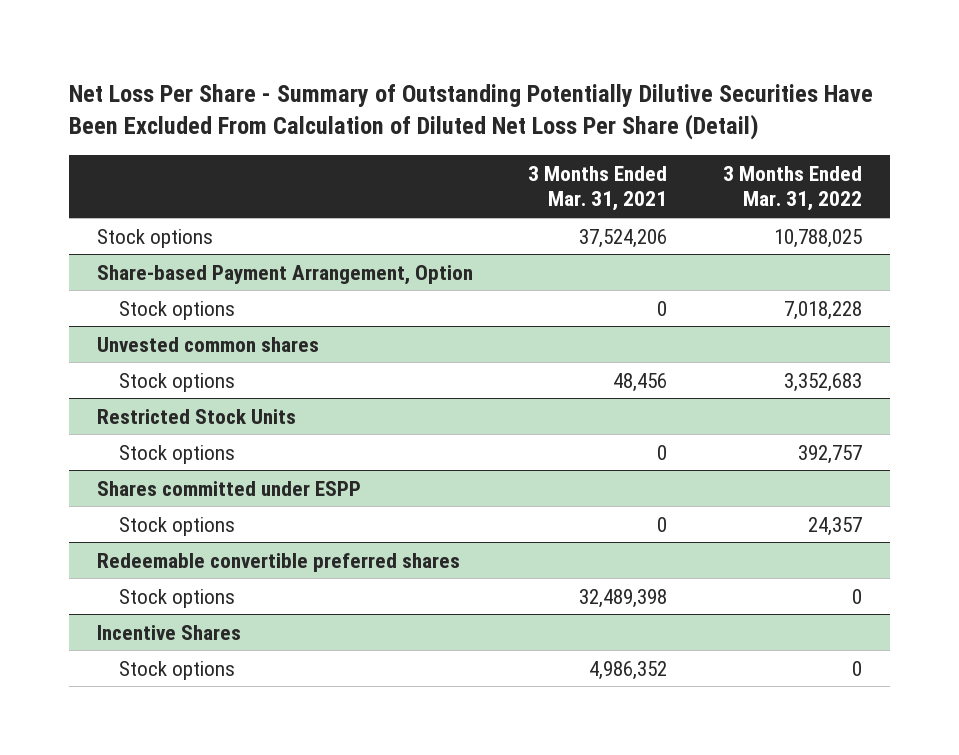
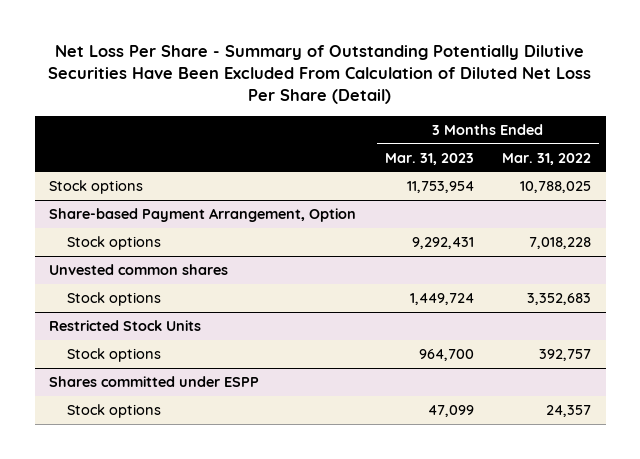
- | 3 Months Ended Mar. 31, 2021 | 3 Months Ended Mar. 31, 2022
+ | 3 Months Ended Mar. 31, 2023 | 3 Months Ended Mar. 31, 2022
- Redeemable convertible preferred shares
- Stock options | 32,489,398 | 0
- Incentive Shares
- Stock options | 4,986,352 | 0

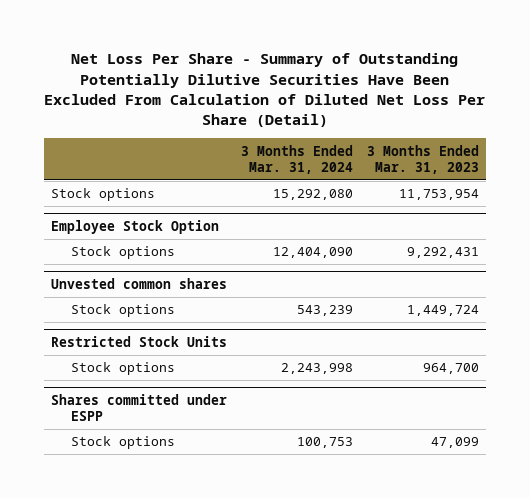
- | 3 Months Ended Mar. 31, 2023 | 3 Months Ended Mar. 31, 2022
+ | 3 Months Ended Mar. 31, 2024 | 3 Months Ended Mar. 31, 2023
- Share-based Payment Arrangement, Option
+ Employee Stock Option

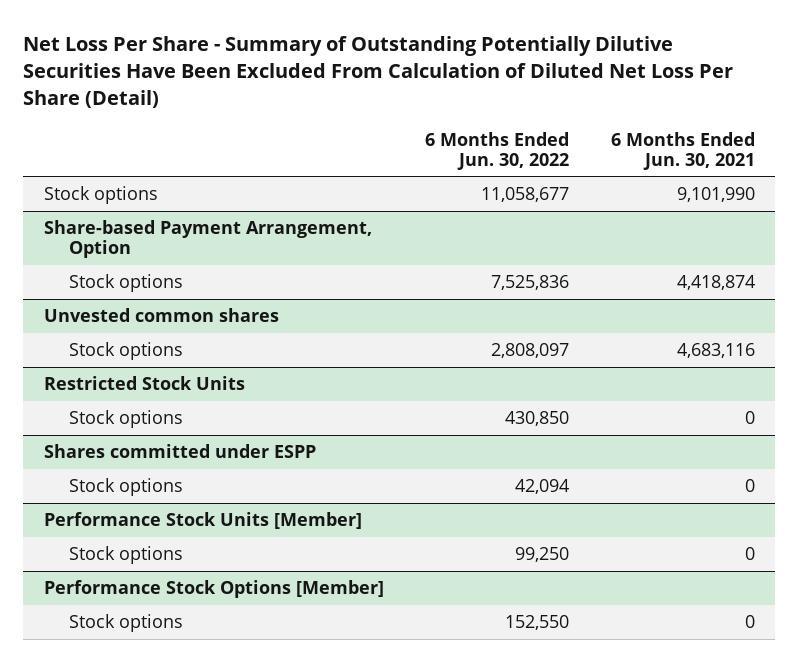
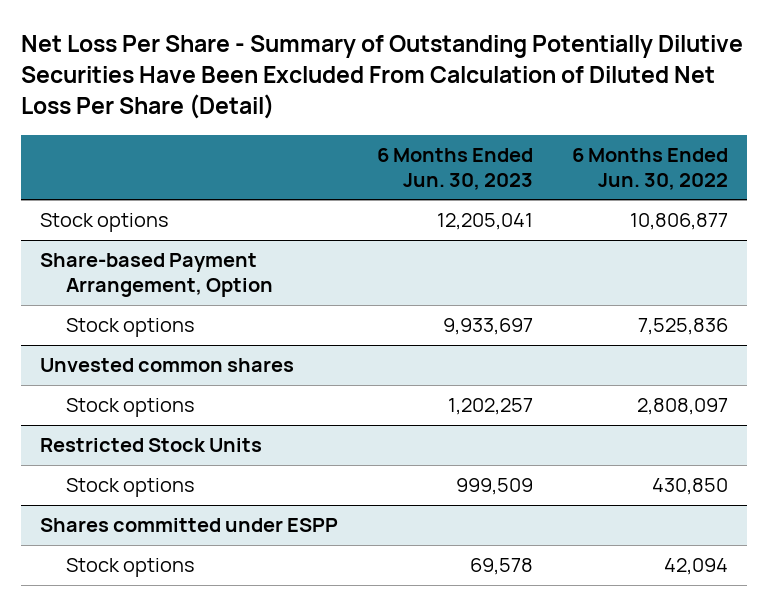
- | 6 Months Ended Jun. 30, 2022 | 6 Months Ended Jun. 30, 2021
+ | 6 Months Ended Jun. 30, 2023 | 6 Months Ended Jun. 30, 2022
- Stock options | 11,058,677 | 9,101,990
+ Stock options | 12,205,041 | 10,806,877
- Performance Stock Units [Member]
- Stock options | 99,250 | 0
- Performance Stock Options [Member]
- Stock options | 152,550 | 0

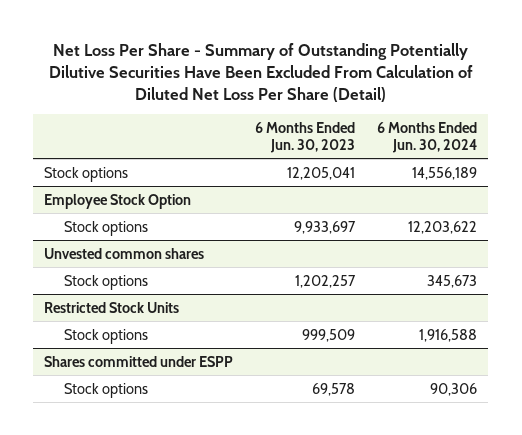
- | 6 Months Ended Jun. 30, 2023 | 6 Months Ended Jun. 30, 2022
+ | 6 Months Ended Jun. 30, 2023 | 6 Months Ended Jun. 30, 2024
- Share-based Payment Arrangement, Option
+ Employee Stock Option

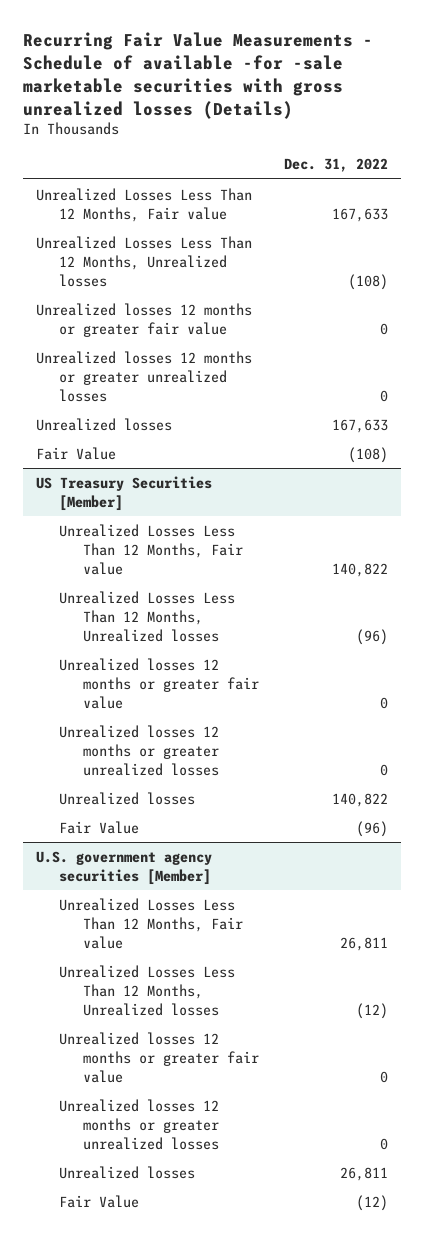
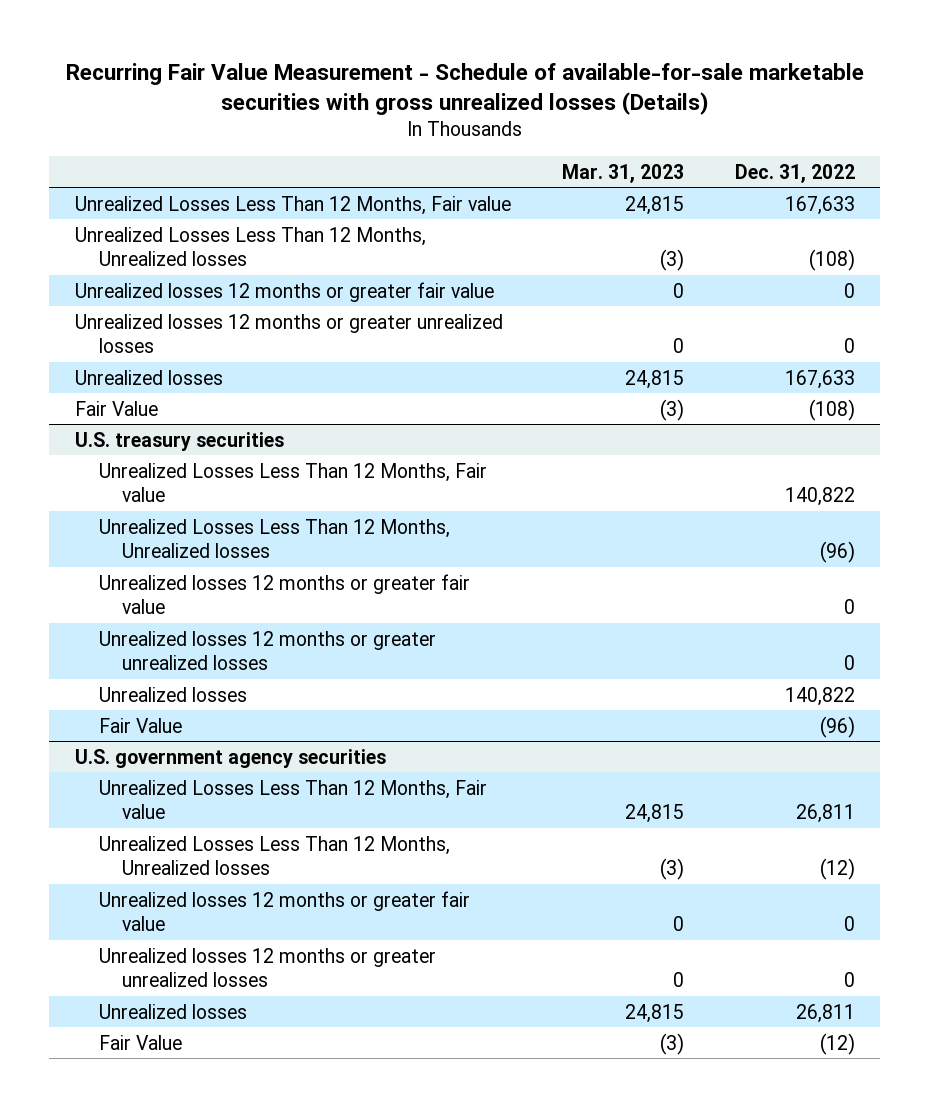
- Recurring Fair Value Measurements - Schedule of available -for -sale marketable securities with gross unrealized losses (Details)
+ Recurring Fair Value Measurement - Schedule of available-for-sale marketable securities with gross unrealized losses (Details)
- | Dec. 31, 2022
+ | Mar. 31, 2023 | Dec. 31, 2022
- US Treasury Securities [Member]
+ U.S. treasury securities
- U.S. government agency securities [Member]
+ U.S. government agency securities

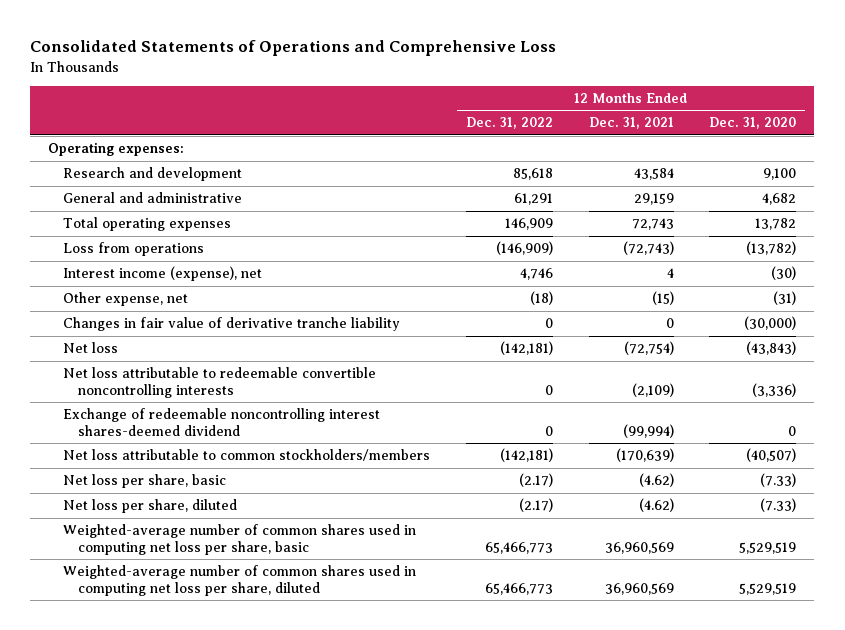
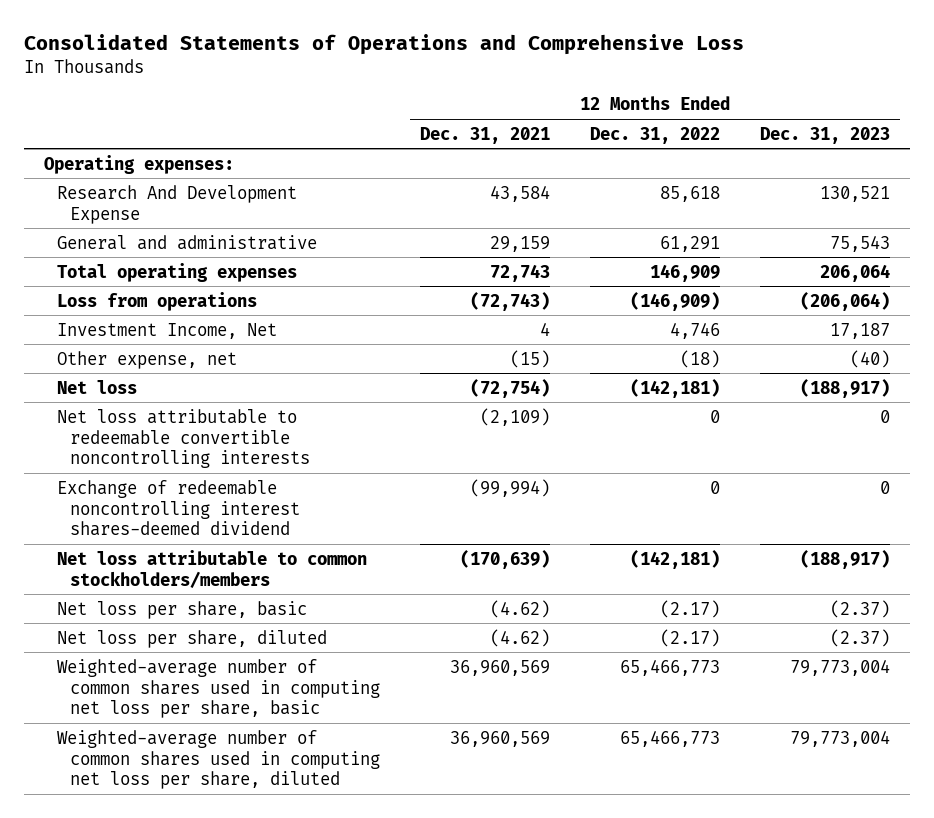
- | 12 Months Ended Dec. 31, 2022 | 12 Months Ended Dec. 31, 2021 | 12 Months Ended Dec. 31, 2020
+ | 12 Months Ended Dec. 31, 2021 | 12 Months Ended Dec. 31, 2022 | 12 Months Ended Dec. 31, 2023
- Research and development | 85,618 | 43,584 | 9,100
+ Research And Development Expense | 43,584 | 85,618 | 130,521
- Interest income (expense), net | 4,746 | 4 | (30)
+ Investment Income, Net | 4 | 4,746 | 17,187
- Changes in fair value of derivative tranche liability | 0 | 0 | (30,000)

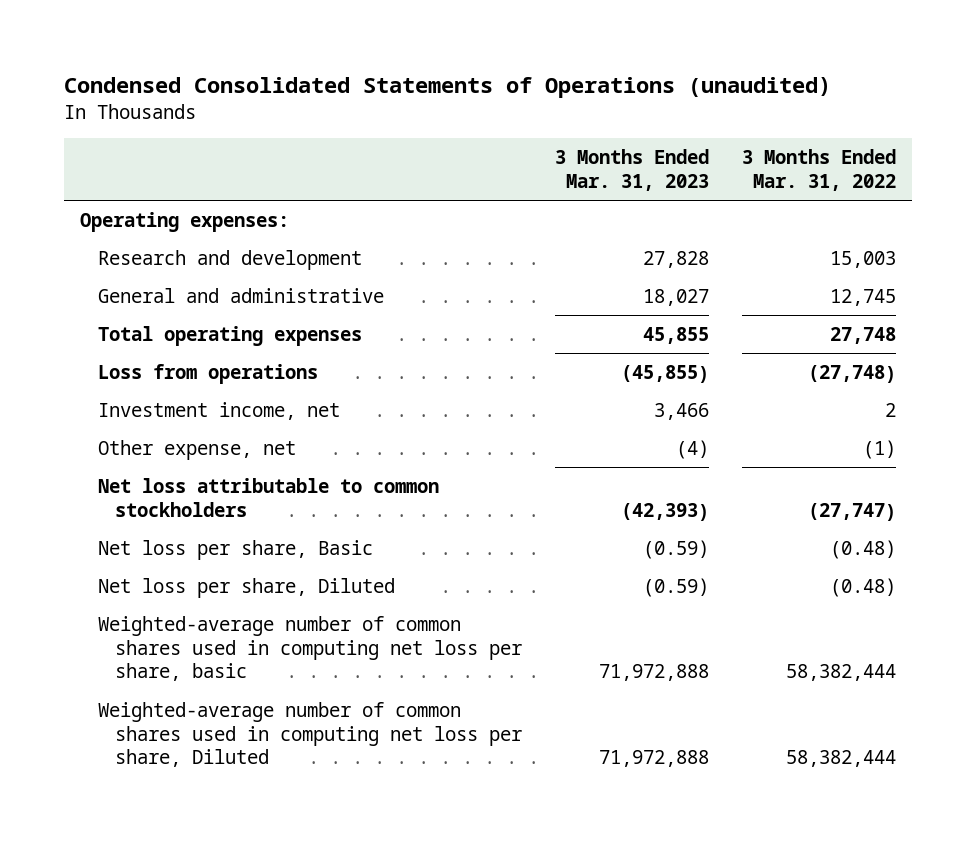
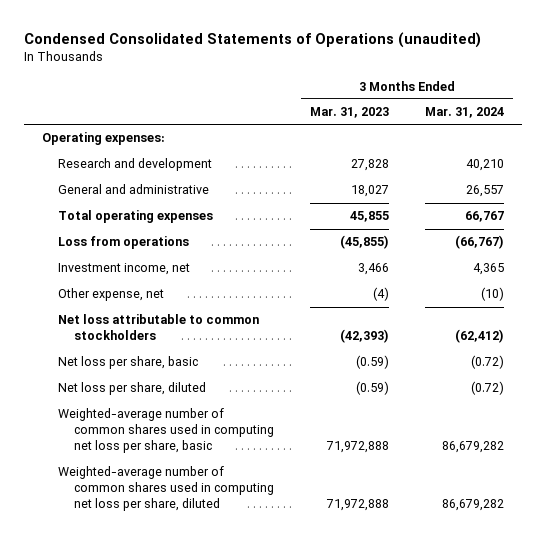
- | 3 Months Ended Mar. 31, 2023 | 3 Months Ended Mar. 31, 2022
+ | 3 Months Ended Mar. 31, 2023 | 3 Months Ended Mar. 31, 2024
- Net loss per share, Basic | (0.59) | (0.48)
- Net loss per share, Diluted | (0.59) | (0.48)
+ Net loss per share, basic | (0.59) | (0.72)
+ Net loss per share, diluted | (0.59) | (0.72)
- Weighted-average number of common shares used in computing net loss per share, Diluted | 71,972,888 | 58,382,444
+ Weighted-average number of common shares used in computing net loss per share, diluted | 71,972,888 | 86,679,282

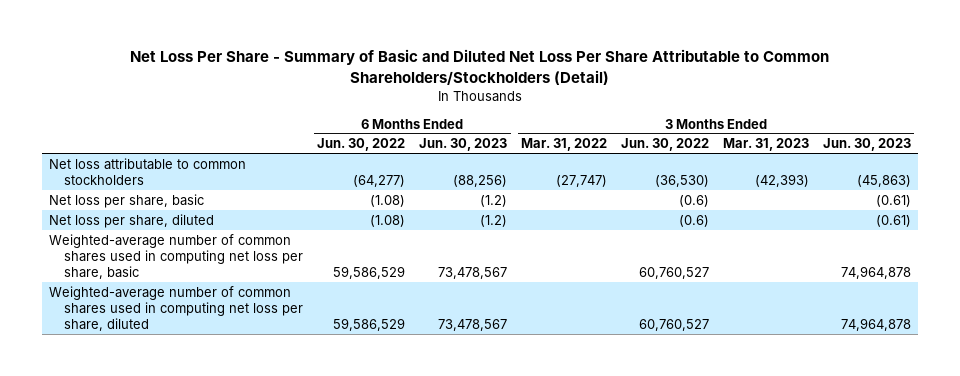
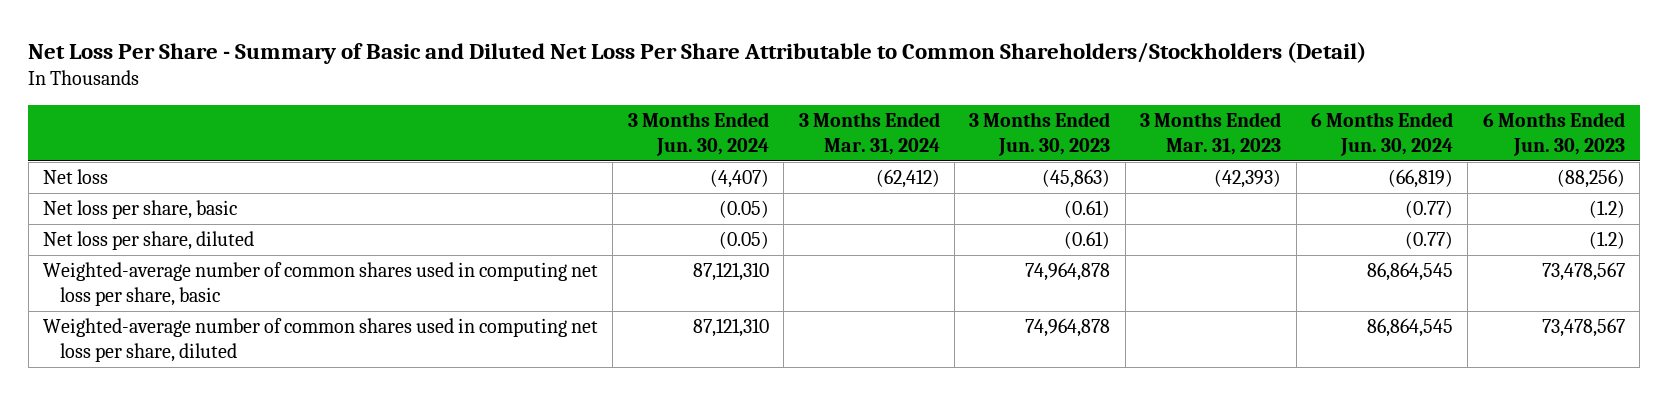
- | 6 Months Ended Jun. 30, 2022 | 6 Months Ended Jun. 30, 2023 | 3 Months Ended Mar. 31, 2022 | 3 Months Ended Jun. 30, 2022 | 3 Months Ended Mar. 31, 2023 | 3 Months Ended Jun. 30, 2023
+ | 3 Months Ended Jun. 30, 2024 | 3 Months Ended Mar. 31, 2024 | 3 Months Ended Jun. 30, 2023 | 3 Months Ended Mar. 31, 2023 | 6 Months Ended Jun. 30, 2024 | 6 Months Ended Jun. 30, 2023
- Net loss attributable to common stockholders | (64,277) | (88,256) | (27,747) | (36,530) | (42,393) | (45,863)
+ Net loss | (4,407) | (62,412) | (45,863) | (42,393) | (66,819) | (88,256)

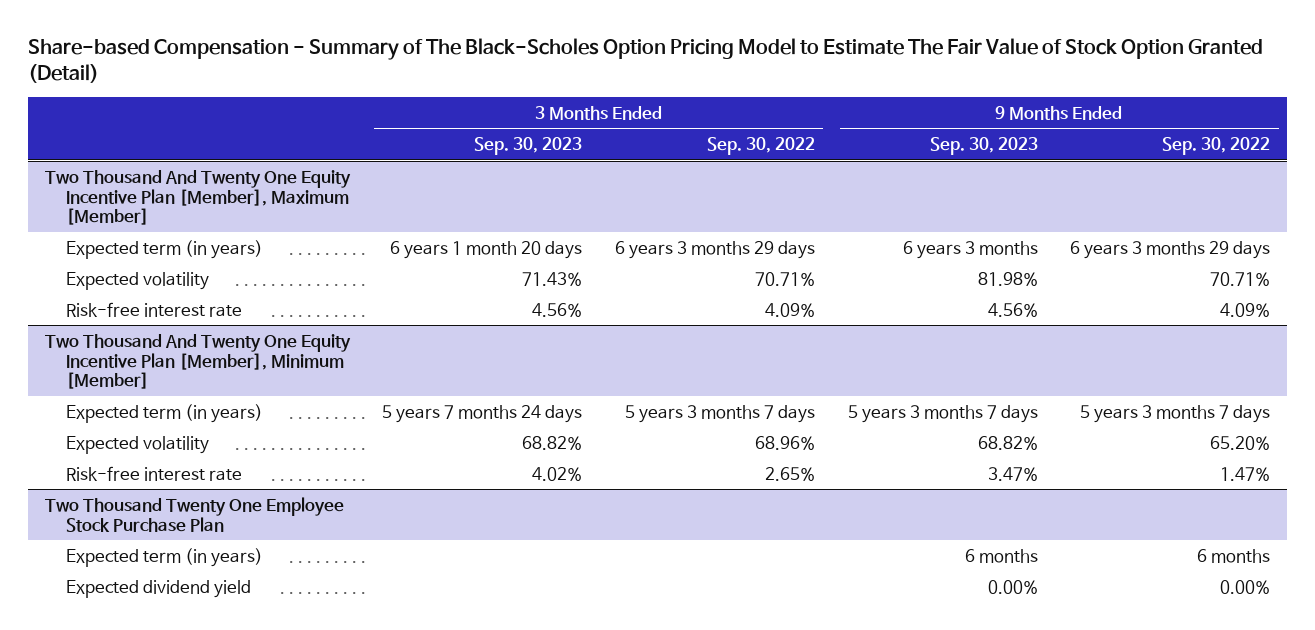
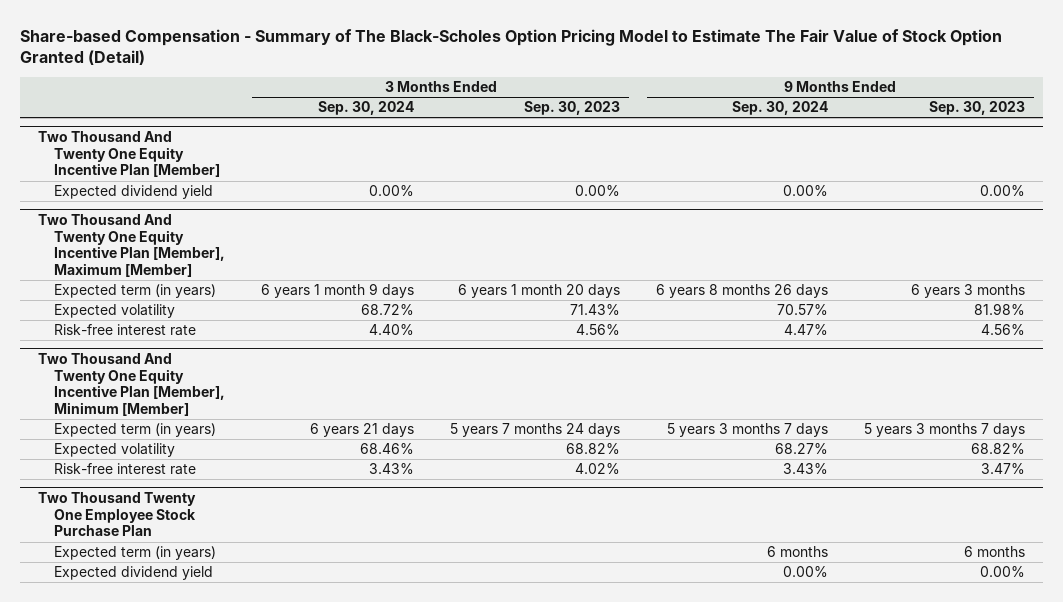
- | 3 Months Ended Sep. 30, 2023 | 3 Months Ended Sep. 30, 2022 | 9 Months Ended Sep. 30, 2023 | 9 Months Ended Sep. 30, 2022
+ | 3 Months Ended Sep. 30, 2024 | 3 Months Ended Sep. 30, 2023 | 9 Months Ended Sep. 30, 2024 | 9 Months Ended Sep. 30, 2023
+ Two Thousand And Twenty One Equity Incentive Plan [Member]
+ Expected dividend yield | 0.00% | 0.00% | 0.00% | 0.00%

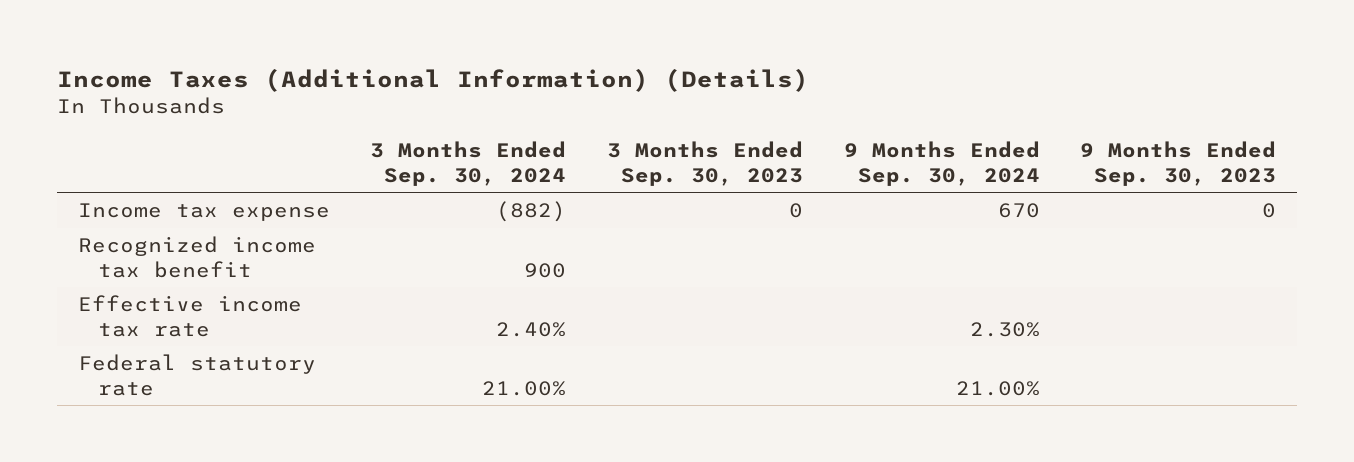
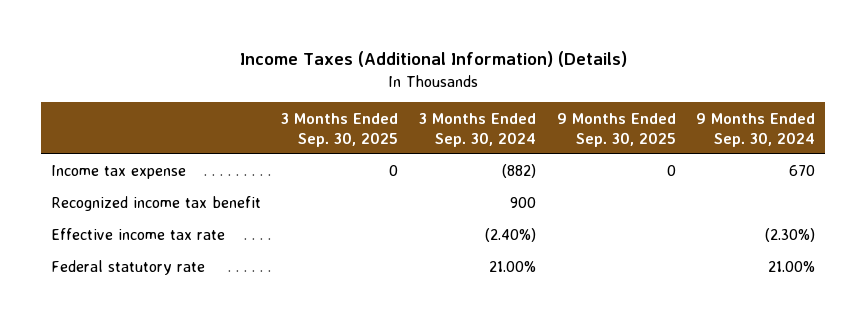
- | 3 Months Ended Sep. 30, 2024 | 3 Months Ended Sep. 30, 2023 | 9 Months Ended Sep. 30, 2024 | 9 Months Ended Sep. 30, 2023
+ | 3 Months Ended Sep. 30, 2025 | 3 Months Ended Sep. 30, 2024 | 9 Months Ended Sep. 30, 2025 | 9 Months Ended Sep. 30, 2024
- Effective income tax rate | 2.40% | | 2.30% |
+ Effective income tax rate | | (2.40%) | | (2.30%)

